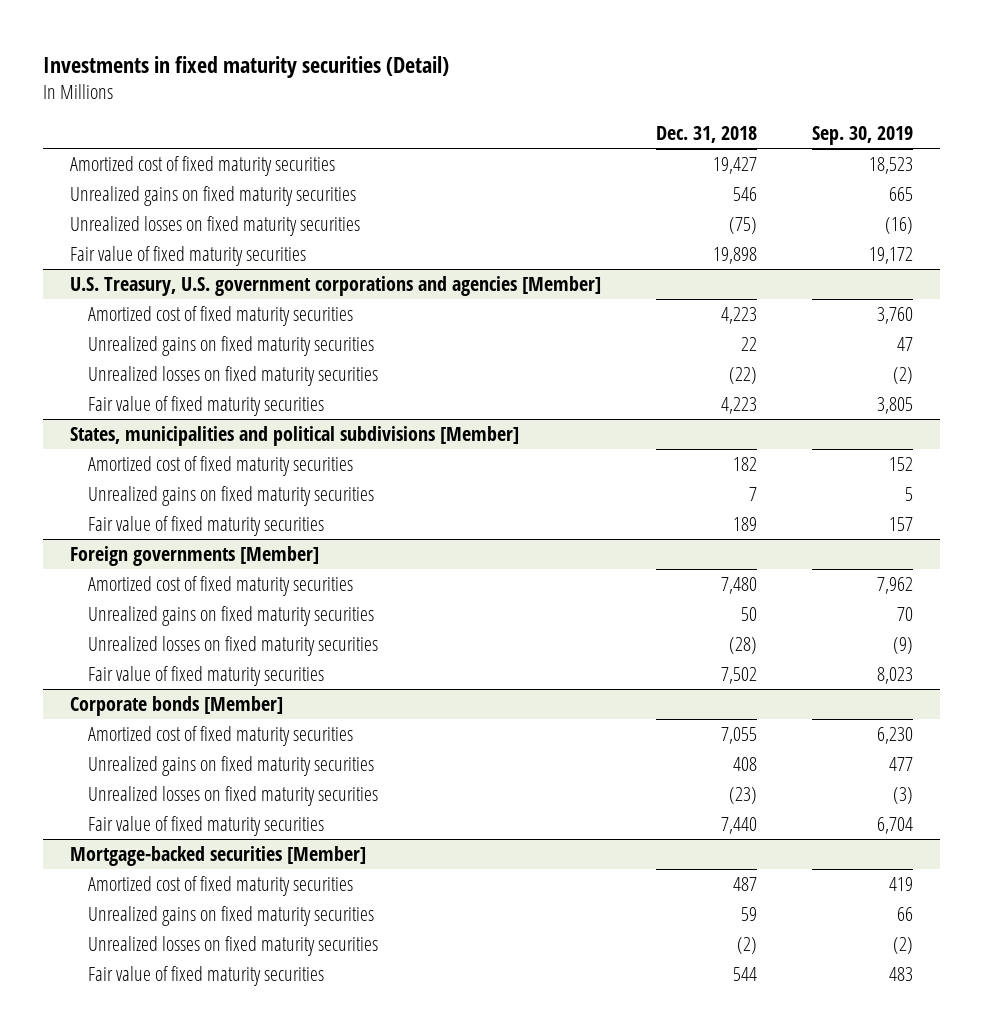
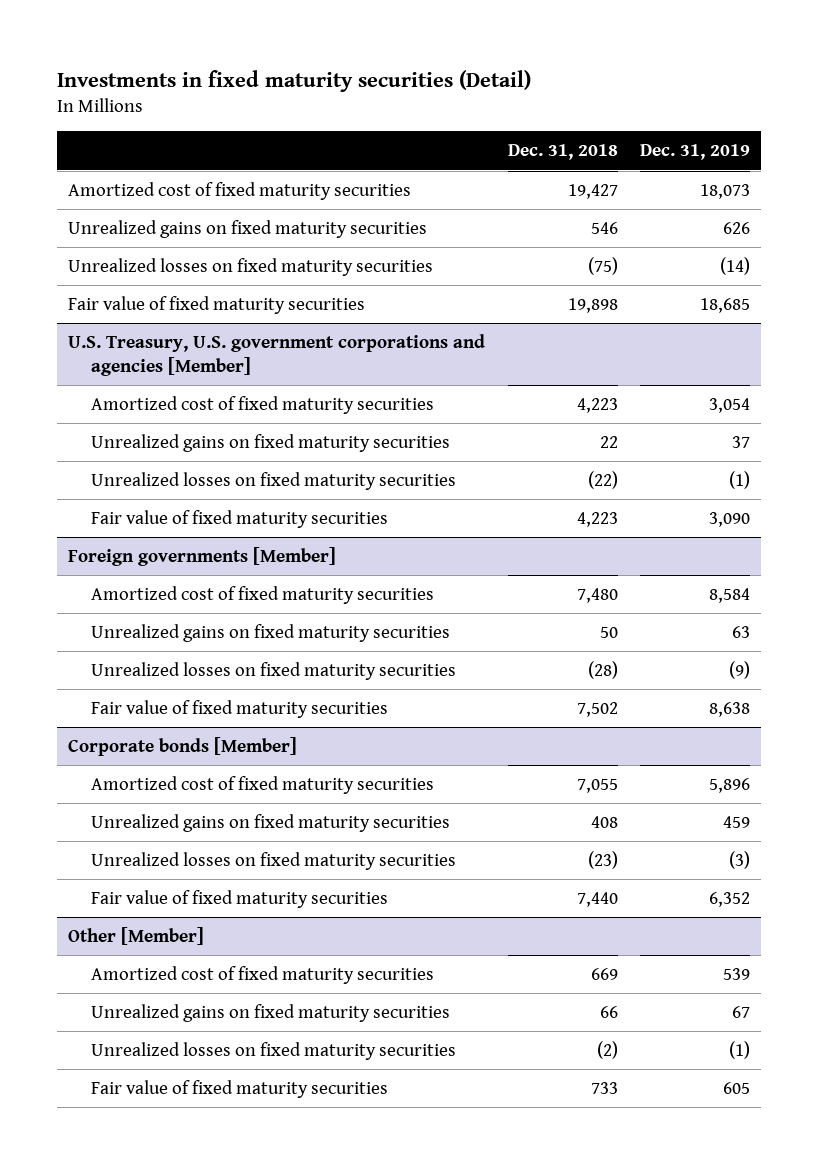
- | Dec. 31, 2018 | Sep. 30, 2019
+ | Dec. 31, 2018 | Dec. 31, 2019
- States, municipalities and political subdivisions [Member]
- Amortized cost of fixed maturity securities | 182 | 152
- Unrealized gains on fixed maturity securities | 7 | 5
- Fair value of fixed maturity securities | 189 | 157
- Mortgage-backed securities [Member]
- Amortized cost of fixed maturity securities | 487 | 419
- Unrealized gains on fixed maturity securities | 59 | 66
+ Other [Member]
+ Amortized cost of fixed maturity securities | 669 | 539
+ Unrealized gains on fixed maturity securities | 66 | 67
- Fair value of fixed maturity securities | 544 | 483
+ Fair value of fixed maturity securities | 733 | 605

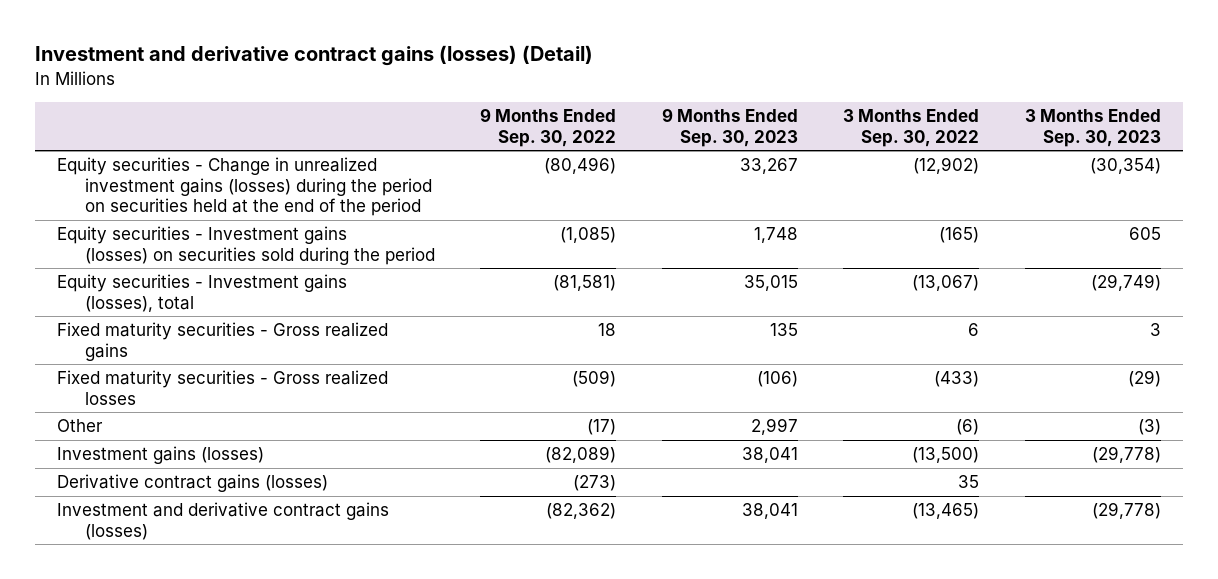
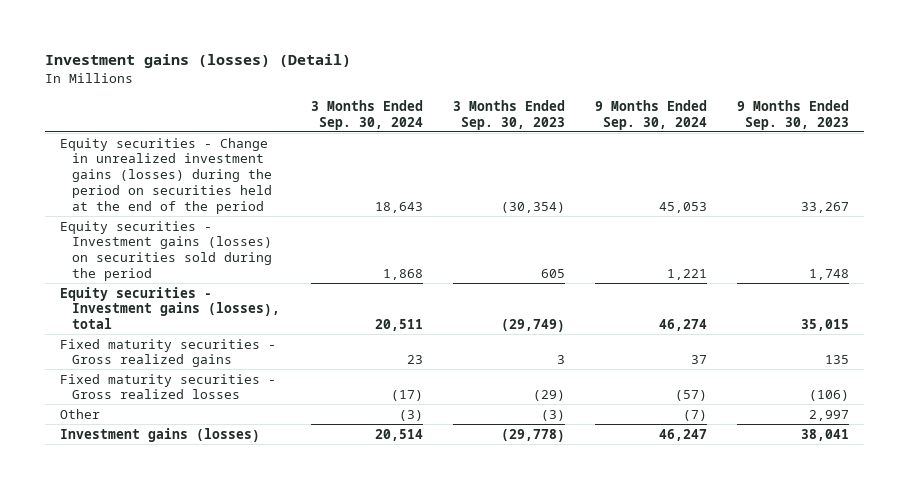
- Investment and derivative contract gains (losses) (Detail)
+ Investment gains (losses) (Detail)
- | 9 Months Ended Sep. 30, 2022 | 9 Months Ended Sep. 30, 2023 | 3 Months Ended Sep. 30, 2022 | 3 Months Ended Sep. 30, 2023
+ | 3 Months Ended Sep. 30, 2024 | 3 Months Ended Sep. 30, 2023 | 9 Months Ended Sep. 30, 2024 | 9 Months Ended Sep. 30, 2023
- Derivative contract gains (losses) | (273) | | 35 |
- Investment and derivative contract gains (losses) | (82,362) | 38,041 | (13,465) | (29,778)

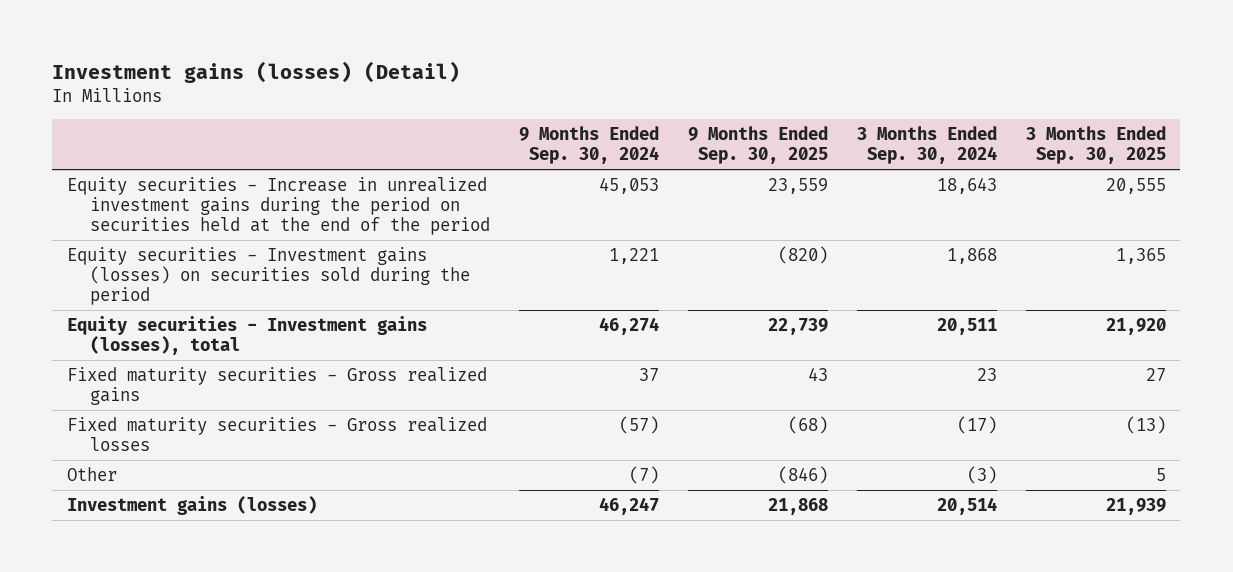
- | 3 Months Ended Sep. 30, 2024 | 3 Months Ended Sep. 30, 2023 | 9 Months Ended Sep. 30, 2024 | 9 Months Ended Sep. 30, 2023
+ | 9 Months Ended Sep. 30, 2024 | 9 Months Ended Sep. 30, 2025 | 3 Months Ended Sep. 30, 2024 | 3 Months Ended Sep. 30, 2025
- Equity securities - Change in unrealized investment gains (losses) during the period on securities held at the end of the period | 18,643 | (30,354) | 45,053 | 33,267
+ Equity securities - Increase in unrealized investment gains during the period on securities held at the end of the period | 45,053 | 23,559 | 18,643 | 20,555

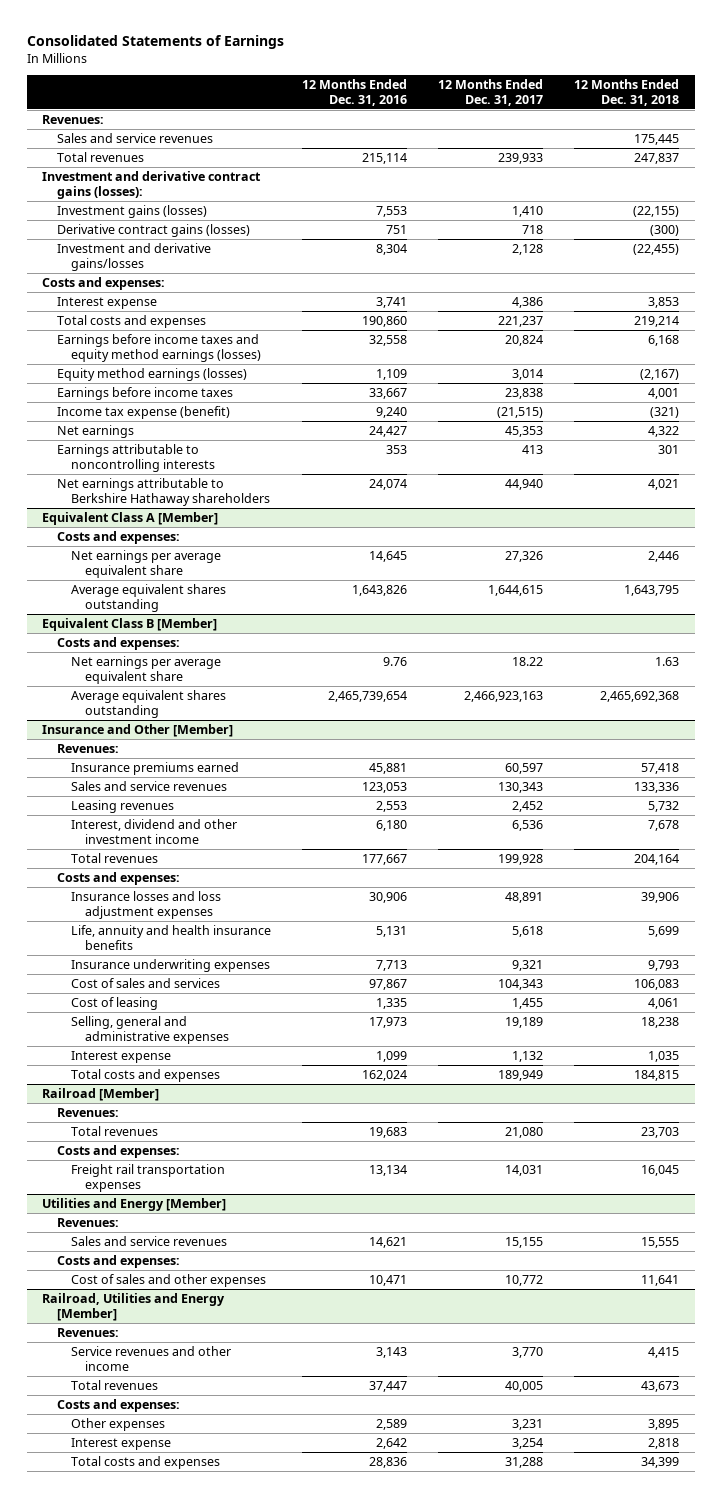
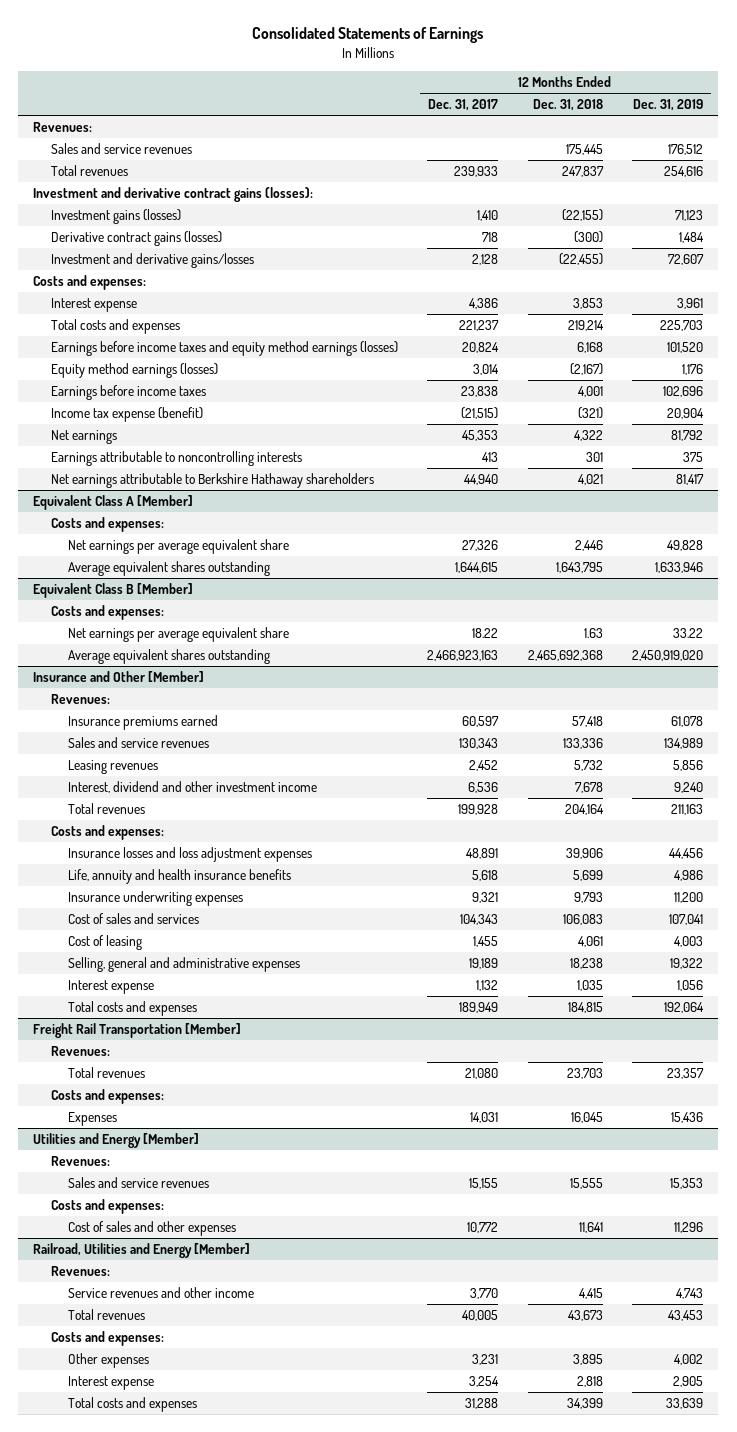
- | 12 Months Ended Dec. 31, 2016 | 12 Months Ended Dec. 31, 2017 | 12 Months Ended Dec. 31, 2018
+ | 12 Months Ended Dec. 31, 2017 | 12 Months Ended Dec. 31, 2018 | 12 Months Ended Dec. 31, 2019
- Railroad [Member]
+ Freight Rail Transportation [Member]
- Freight rail transportation expenses | 13,134 | 14,031 | 16,045
+ Expenses | 14,031 | 16,045 | 15,436

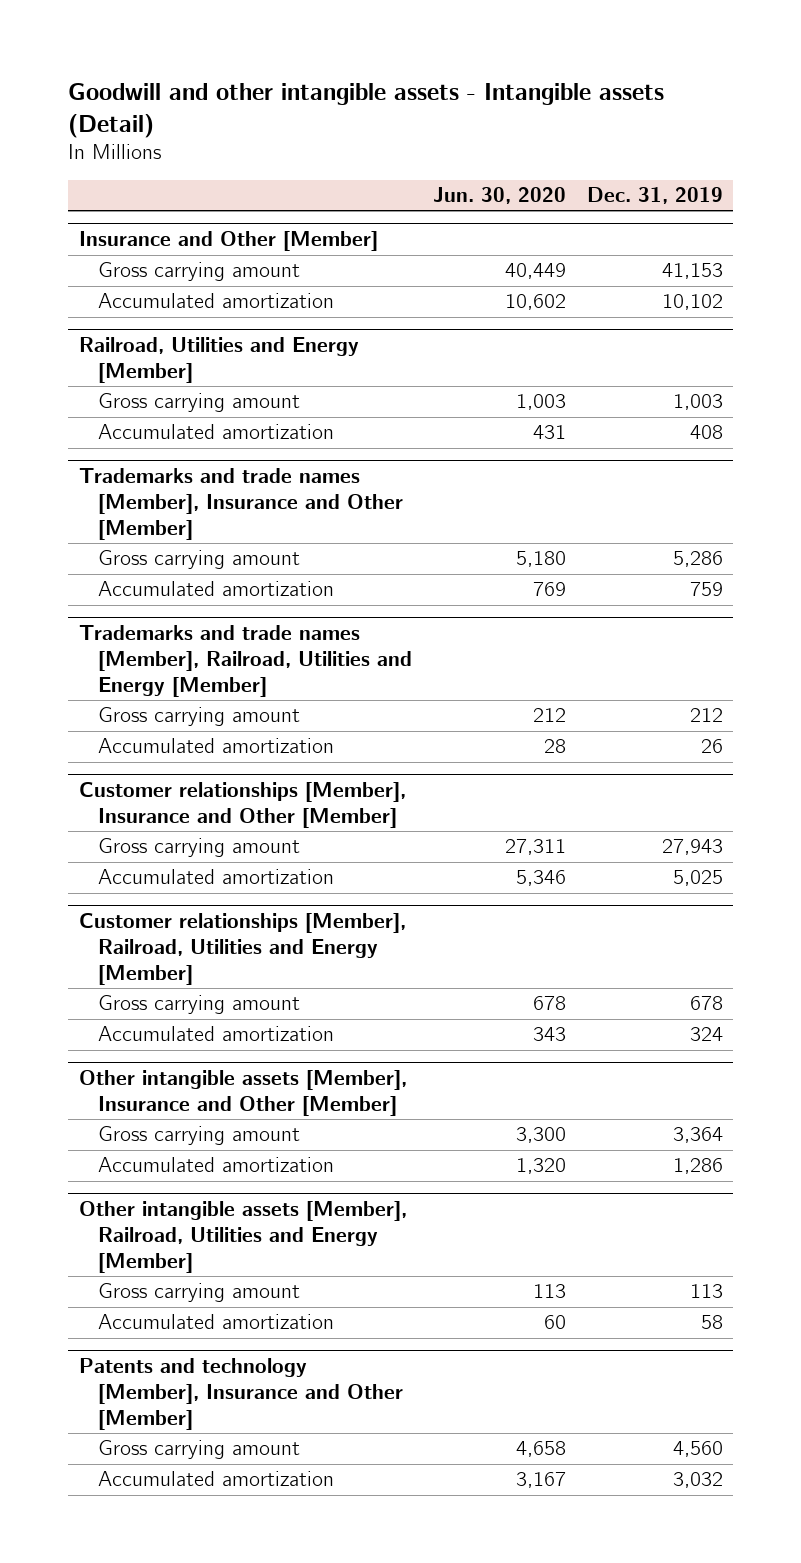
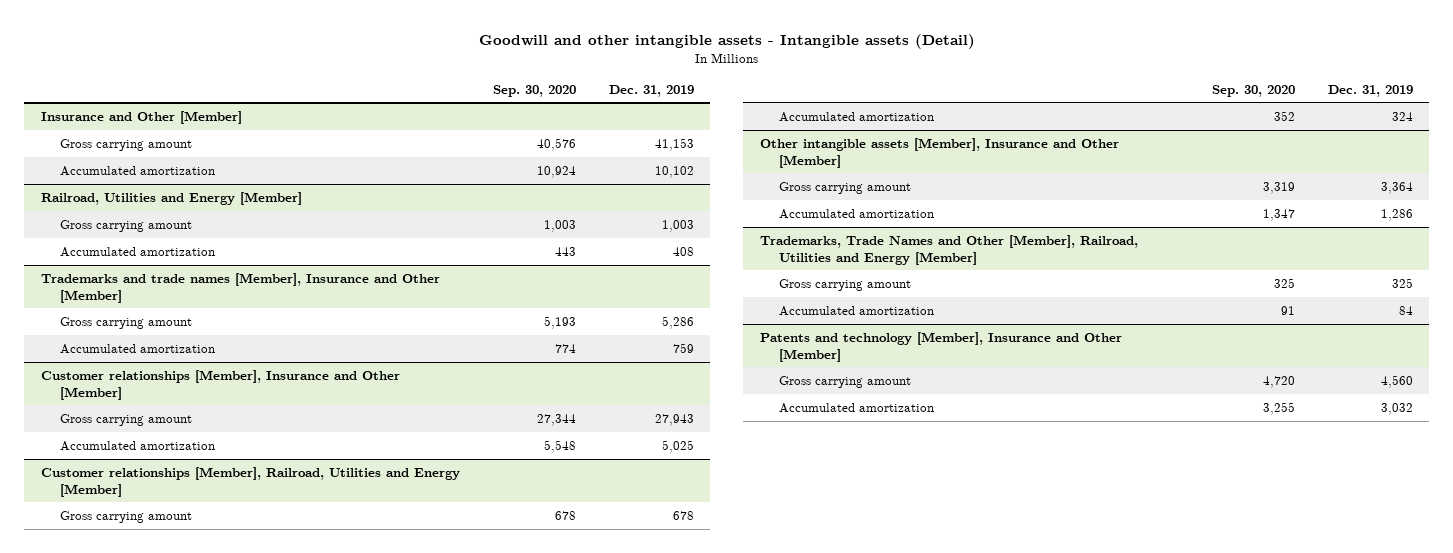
- | Jun. 30, 2020 | Dec. 31, 2019
+ | Sep. 30, 2020 | Dec. 31, 2019
- Trademarks and trade names [Member], Railroad, Utilities and Energy [Member]
- Gross carrying amount | 212 | 212
- Accumulated amortization | 28 | 26
- Other intangible assets [Member], Railroad, Utilities and Energy [Member]
- Gross carrying amount | 113 | 113
- Accumulated amortization | 60 | 58
+ Trademarks, Trade Names and Other [Member], Railroad, Utilities and Energy [Member]
+ Gross carrying amount | 325 | 325
+ Accumulated amortization | 91 | 84

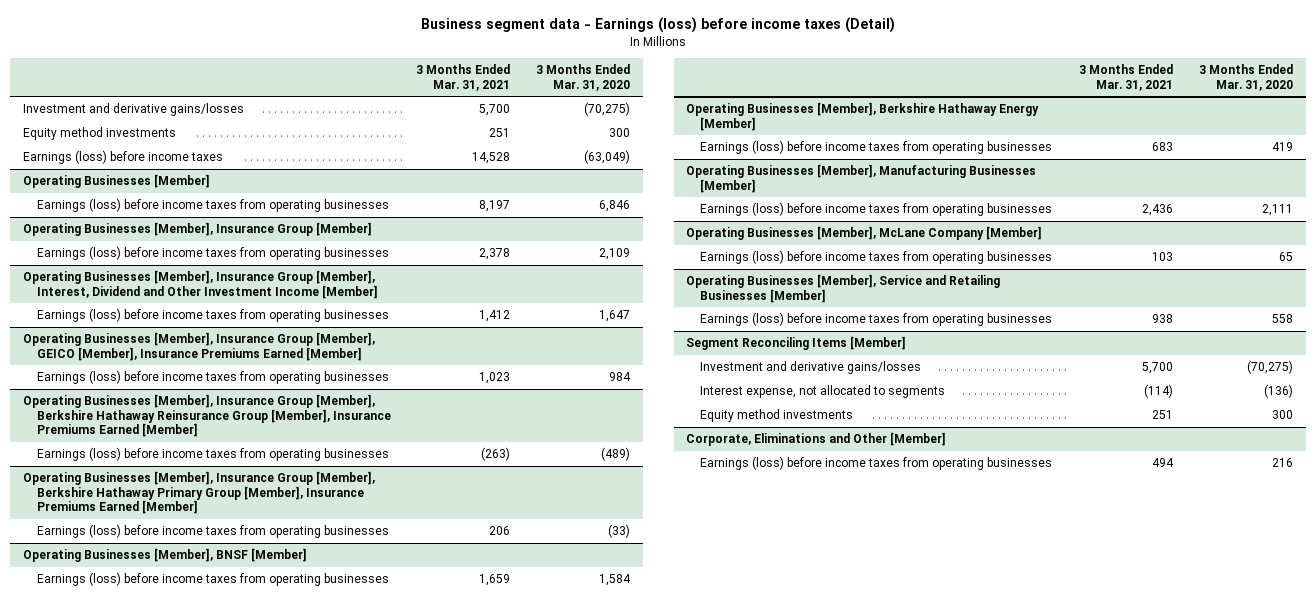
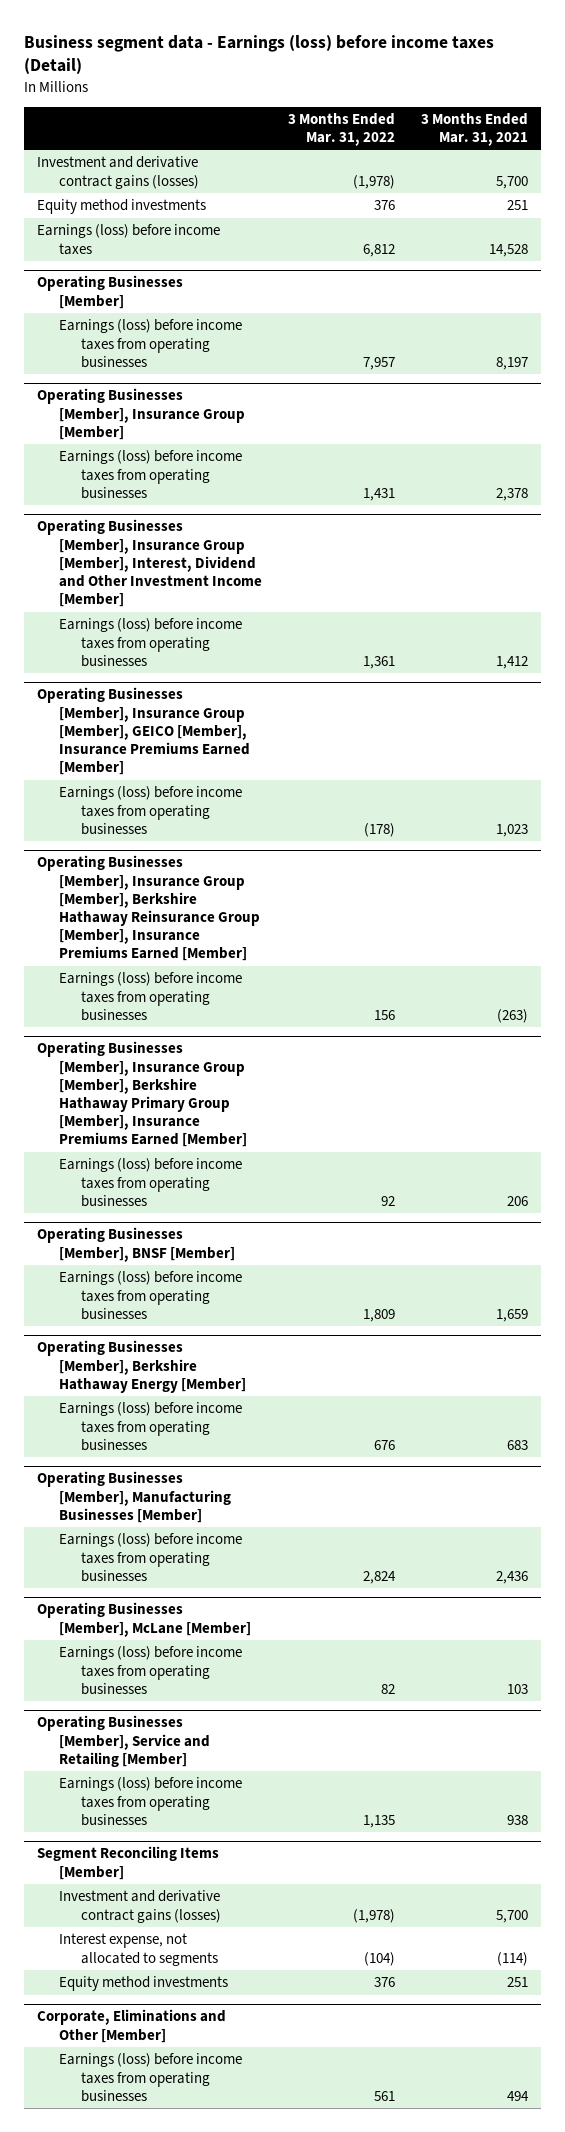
- | 3 Months Ended Mar. 31, 2021 | 3 Months Ended Mar. 31, 2020
+ | 3 Months Ended Mar. 31, 2022 | 3 Months Ended Mar. 31, 2021
- Investment and derivative gains/losses | 5,700 | (70,275)
+ Investment and derivative contract gains (losses) | (1,978) | 5,700
- Operating Businesses [Member], McLane Company [Member]
+ Operating Businesses [Member], McLane [Member]
- Operating Businesses [Member], Service and Retailing Businesses [Member]
+ Operating Businesses [Member], Service and Retailing [Member]
@ Segment Reconciling Items [Member]
- Investment and derivative gains/losses | 5,700 | (70,275)
+ Investment and derivative contract gains (losses) | (1,978) | 5,700

